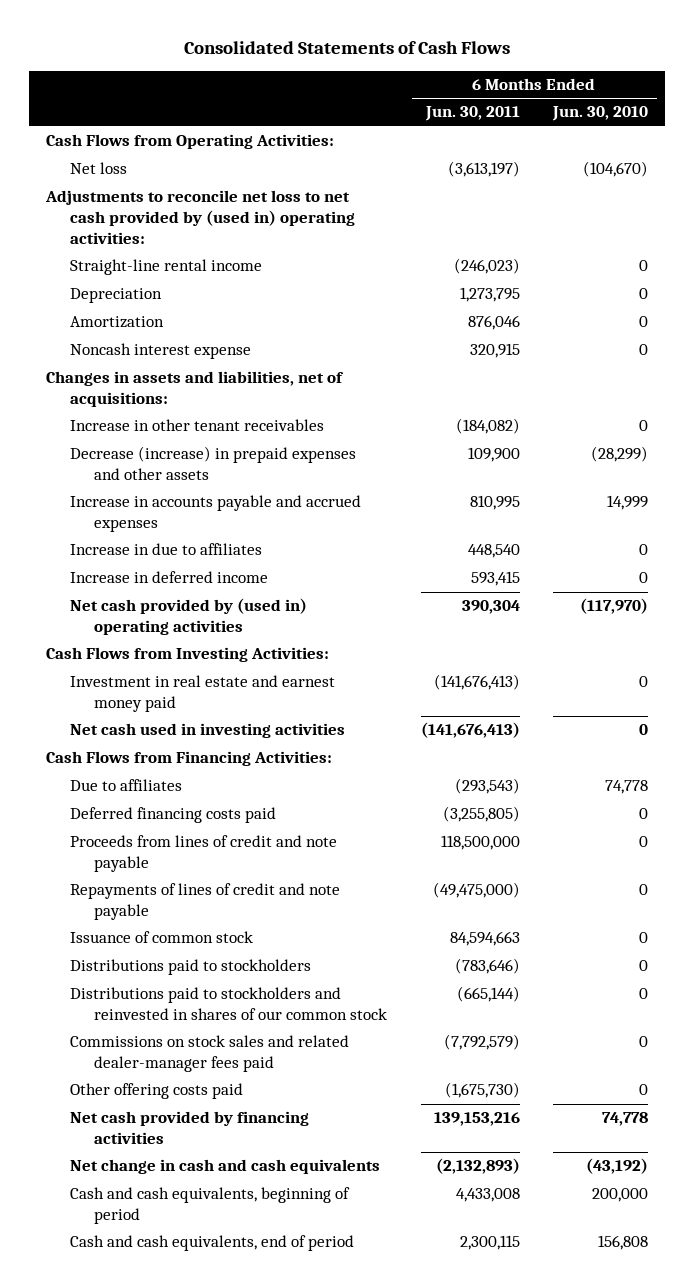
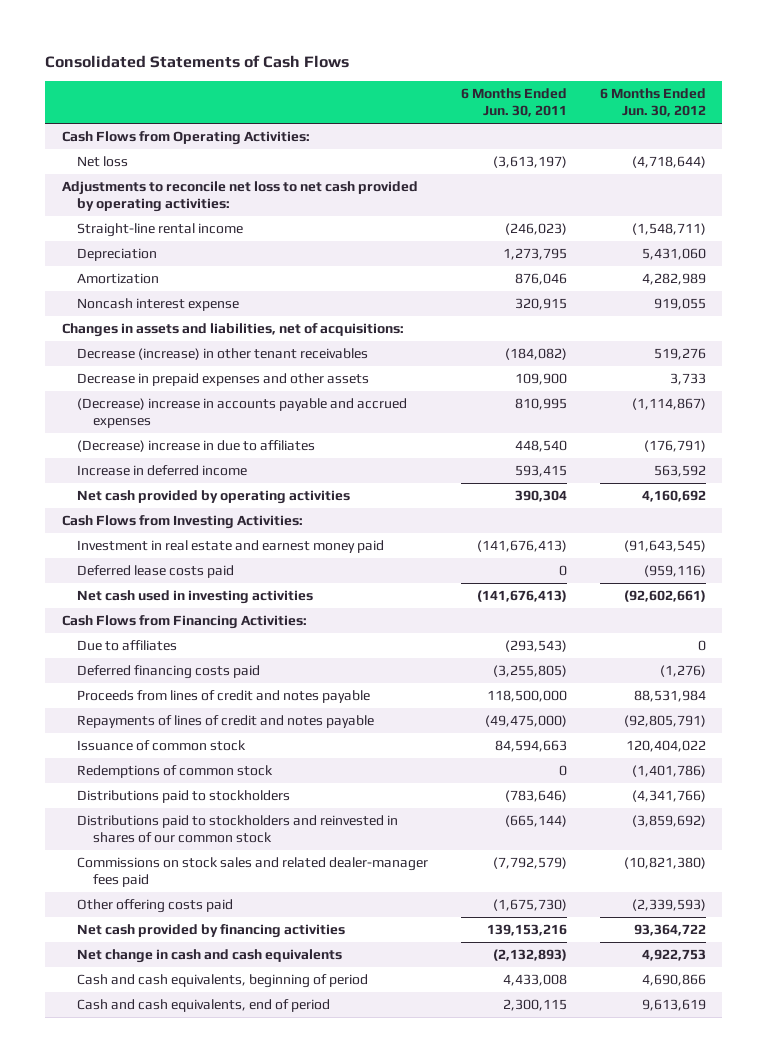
- | 6 Months Ended Jun. 30, 2011 | 6 Months Ended Jun. 30, 2010
+ | 6 Months Ended Jun. 30, 2011 | 6 Months Ended Jun. 30, 2012
- Adjustments to reconcile net loss to net cash provided by (used in) operating activities:
+ Adjustments to reconcile net loss to net cash provided by operating activities:
- Increase in other tenant receivables | (184,082) | 0
- Decrease (increase) in prepaid expenses and other assets | 109,900 | (28,299)
- Increase in accounts payable and accrued expenses | 810,995 | 14,999
- Increase in due to affiliates | 448,540 | 0
+ Decrease (increase) in other tenant receivables | (184,082) | 519,276
+ Decrease in prepaid expenses and other assets | 109,900 | 3,733
+ (Decrease) increase in accounts payable and accrued expenses | 810,995 | (1,114,867)
+ (Decrease) increase in due to affiliates | 448,540 | (176,791)
- Net cash provided by (used in) operating activities | 390,304 | (117,970)
+ Net cash provided by operating activities | 390,304 | 4,160,692
+ Deferred lease costs paid | 0 | (959,116)
- Proceeds from lines of credit and note payable | 118,500,000 | 0
- Repayments of lines of credit and note payable | (49,475,000) | 0
+ Proceeds from lines of credit and notes payable | 118,500,000 | 88,531,984
+ Repayments of lines of credit and notes payable | (49,475,000) | (92,805,791)
+ Redemptions of common stock | 0 | (1,401,786)

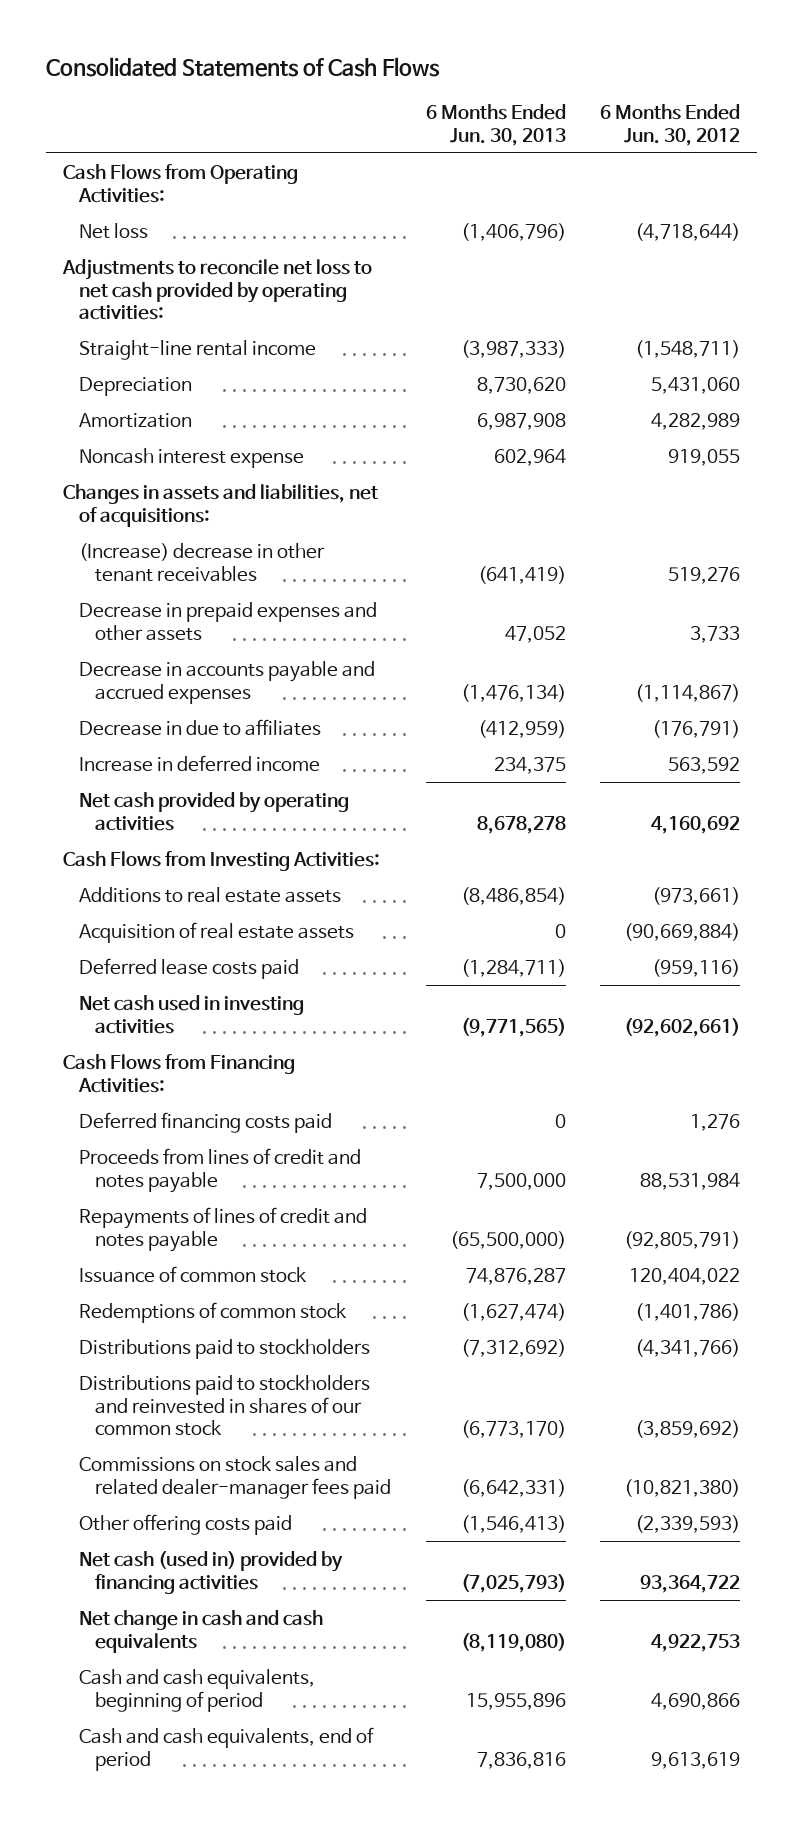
- | 6 Months Ended Jun. 30, 2011 | 6 Months Ended Jun. 30, 2012
+ | 6 Months Ended Jun. 30, 2013 | 6 Months Ended Jun. 30, 2012
- Decrease (increase) in other tenant receivables | (184,082) | 519,276
+ (Increase) decrease in other tenant receivables | (641,419) | 519,276
- (Decrease) increase in accounts payable and accrued expenses | 810,995 | (1,114,867)
- (Decrease) increase in due to affiliates | 448,540 | (176,791)
+ Decrease in accounts payable and accrued expenses | (1,476,134) | (1,114,867)
+ Decrease in due to affiliates | (412,959) | (176,791)
- Investment in real estate and earnest money paid | (141,676,413) | (91,643,545)
+ Additions to real estate assets | (8,486,854) | (973,661)
+ Acquisition of real estate assets | 0 | (90,669,884)
- Due to affiliates | (293,543) | 0
- Deferred financing costs paid | (3,255,805) | (1,276)
+ Deferred financing costs paid | 0 | 1,276
- Net cash provided by financing activities | 139,153,216 | 93,364,722
+ Net cash (used in) provided by financing activities | (7,025,793) | 93,364,722

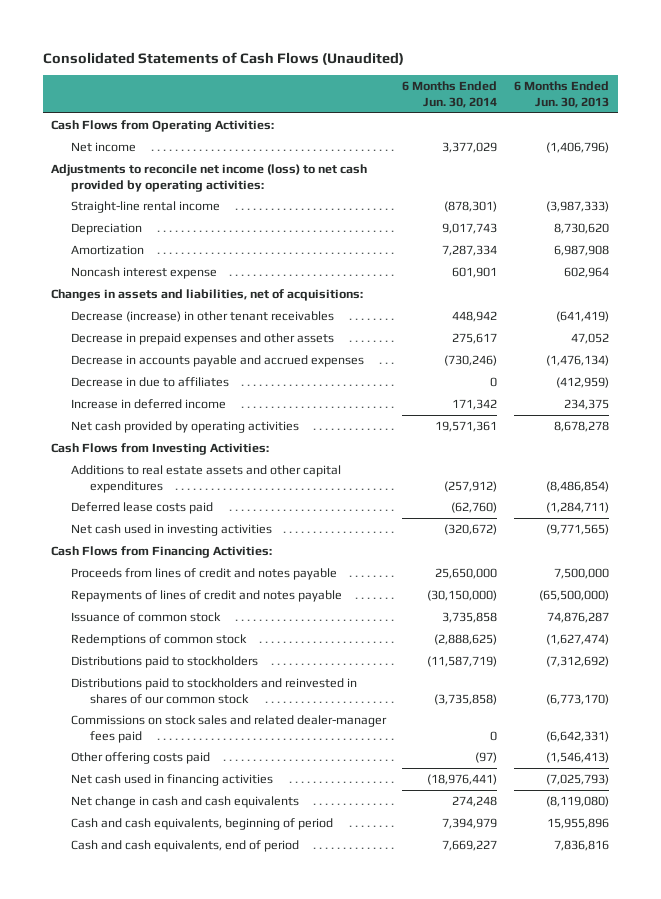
- Consolidated Statements of Cash Flows
+ Consolidated Statements of Cash Flows (Unaudited)
- | 6 Months Ended Jun. 30, 2013 | 6 Months Ended Jun. 30, 2012
+ | 6 Months Ended Jun. 30, 2014 | 6 Months Ended Jun. 30, 2013
- Net loss | (1,406,796) | (4,718,644)
- Adjustments to reconcile net loss to net cash provided by operating activities:
+ Net income | 3,377,029 | (1,406,796)
+ Adjustments to reconcile net income (loss) to net cash provided by operating activities:
- (Increase) decrease in other tenant receivables | (641,419) | 519,276
+ Decrease (increase) in other tenant receivables | 448,942 | (641,419)
- Additions to real estate assets | (8,486,854) | (973,661)
- Acquisition of real estate assets | 0 | (90,669,884)
+ Additions to real estate assets and other capital expenditures | (257,912) | (8,486,854)
- Deferred financing costs paid | 0 | 1,276
- Net cash (used in) provided by financing activities | (7,025,793) | 93,364,722
+ Net cash used in financing activities | (18,976,441) | (7,025,793)

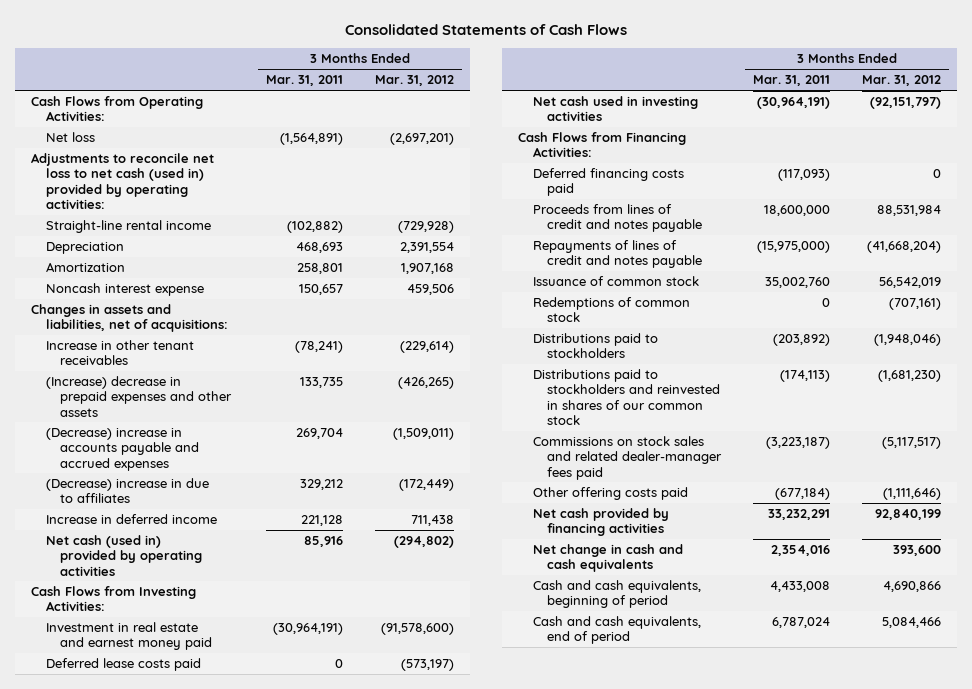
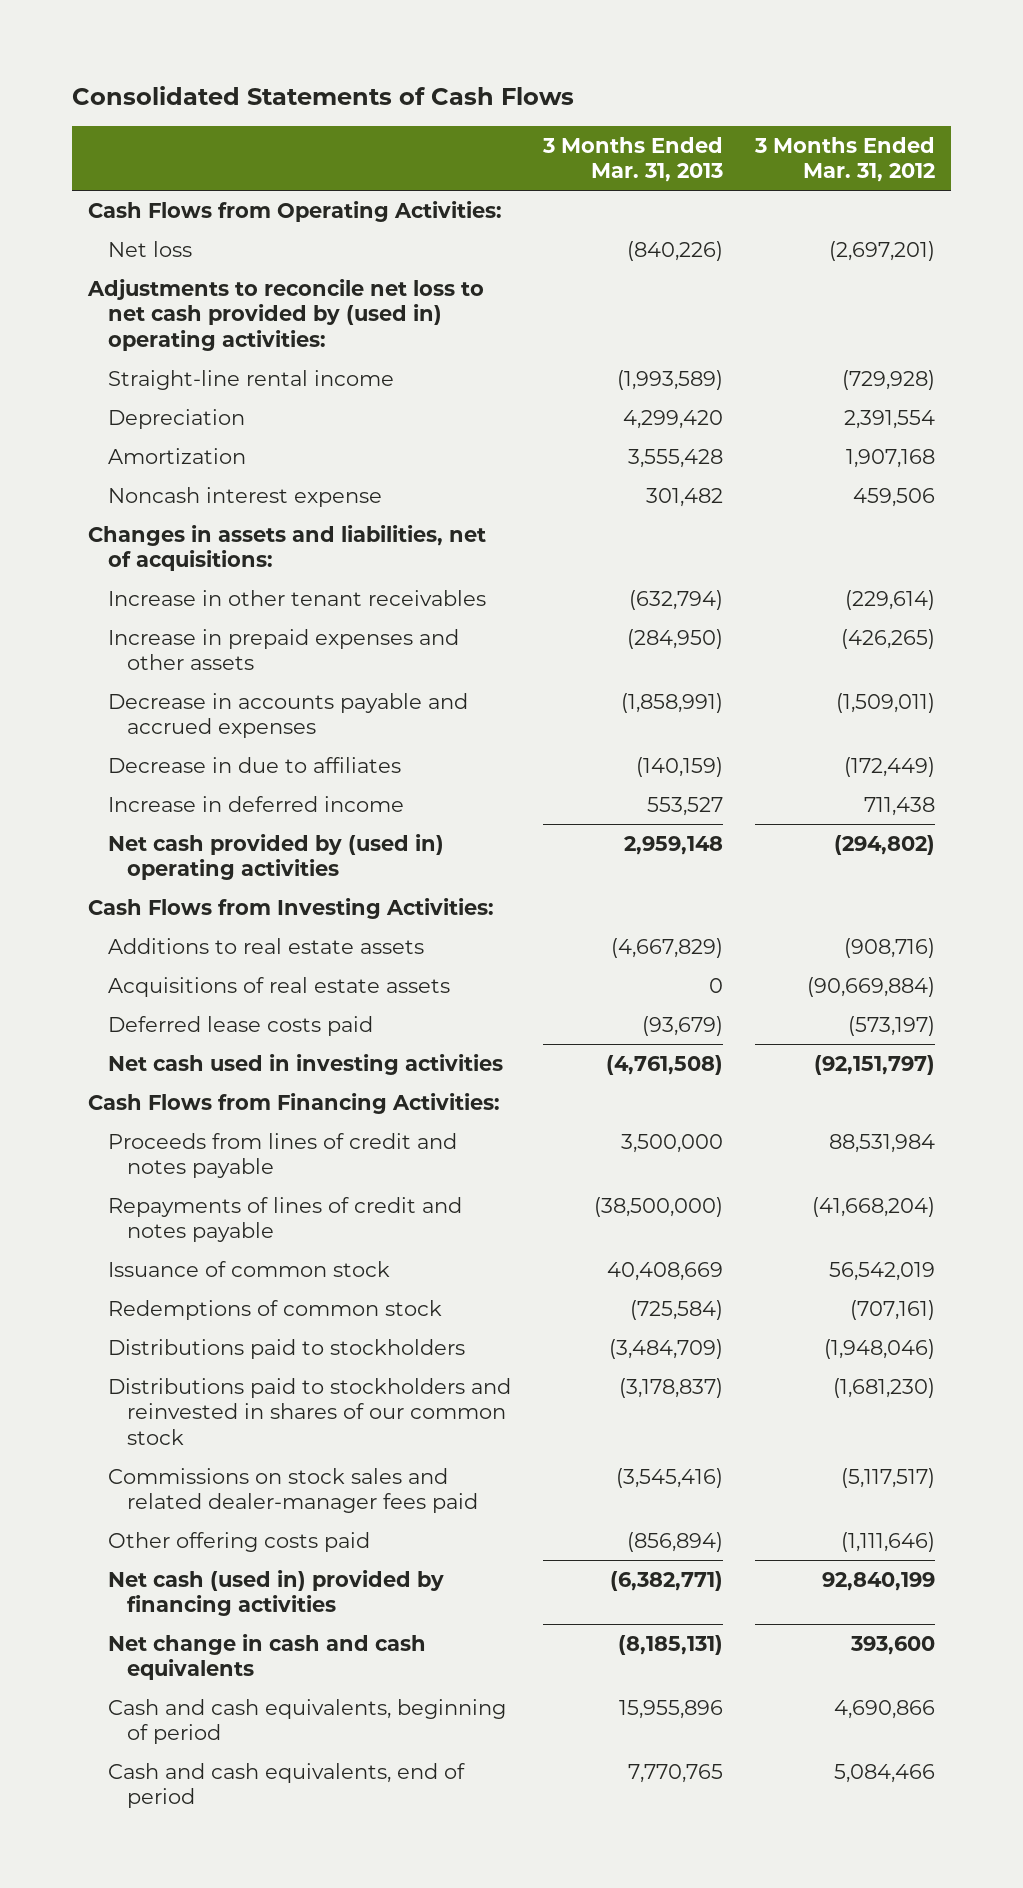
- | 3 Months Ended Mar. 31, 2011 | 3 Months Ended Mar. 31, 2012
+ | 3 Months Ended Mar. 31, 2013 | 3 Months Ended Mar. 31, 2012
- Adjustments to reconcile net loss to net cash (used in) provided by operating activities:
+ Adjustments to reconcile net loss to net cash provided by (used in) operating activities:
- (Increase) decrease in prepaid expenses and other assets | 133,735 | (426,265)
- (Decrease) increase in accounts payable and accrued expenses | 269,704 | (1,509,011)
- (Decrease) increase in due to affiliates | 329,212 | (172,449)
+ Increase in prepaid expenses and other assets | (284,950) | (426,265)
+ Decrease in accounts payable and accrued expenses | (1,858,991) | (1,509,011)
+ Decrease in due to affiliates | (140,159) | (172,449)
- Net cash (used in) provided by operating activities | 85,916 | (294,802)
+ Net cash provided by (used in) operating activities | 2,959,148 | (294,802)
- Investment in real estate and earnest money paid | (30,964,191) | (91,578,600)
+ Additions to real estate assets | (4,667,829) | (908,716)
+ Acquisitions of real estate assets | 0 | (90,669,884)
- Deferred financing costs paid | (117,093) | 0
- Net cash provided by financing activities | 33,232,291 | 92,840,199
+ Net cash (used in) provided by financing activities | (6,382,771) | 92,840,199

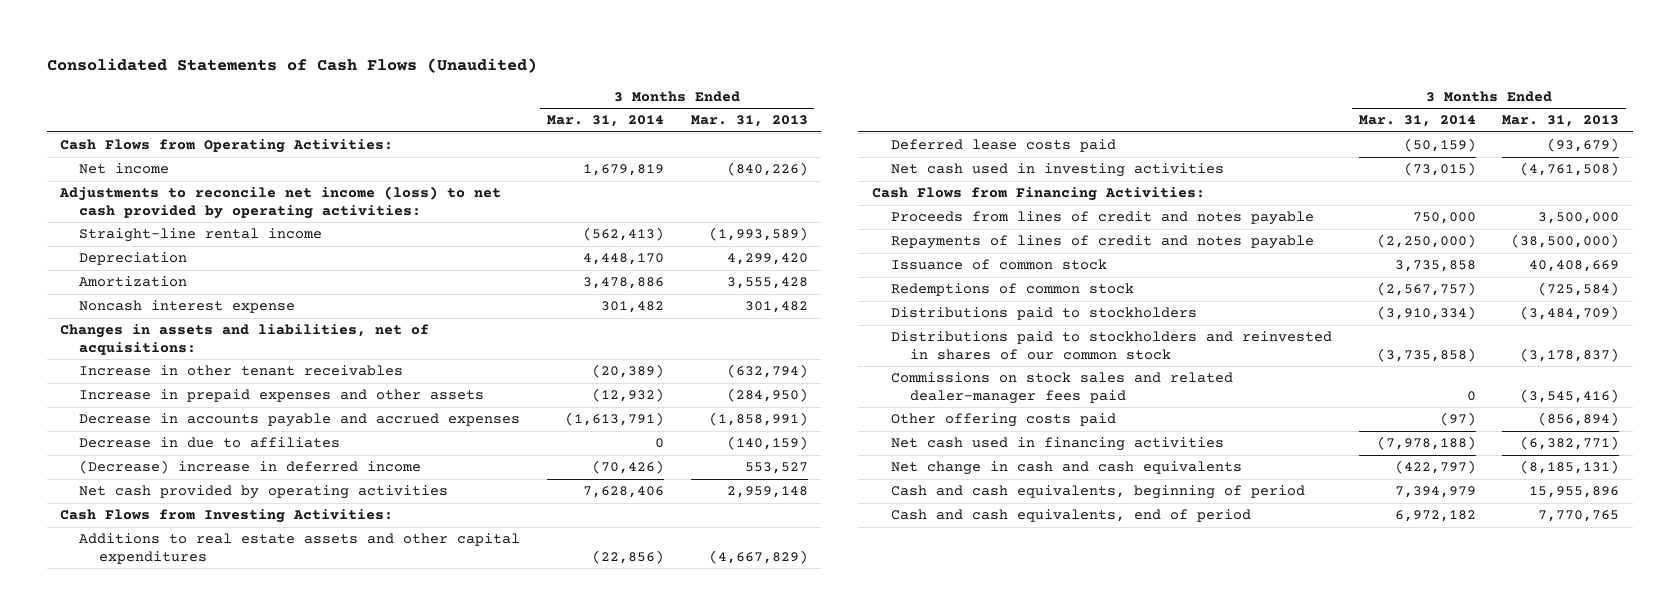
- Consolidated Statements of Cash Flows
+ Consolidated Statements of Cash Flows (Unaudited)
- | 3 Months Ended Mar. 31, 2013 | 3 Months Ended Mar. 31, 2012
+ | 3 Months Ended Mar. 31, 2014 | 3 Months Ended Mar. 31, 2013
- Net loss | (840,226) | (2,697,201)
- Adjustments to reconcile net loss to net cash provided by (used in) operating activities:
+ Net income | 1,679,819 | (840,226)
+ Adjustments to reconcile net income (loss) to net cash provided by operating activities:
- Increase in deferred income | 553,527 | 711,438
- Net cash provided by (used in) operating activities | 2,959,148 | (294,802)
+ (Decrease) increase in deferred income | (70,426) | 553,527
+ Net cash provided by operating activities | 7,628,406 | 2,959,148
- Additions to real estate assets | (4,667,829) | (908,716)
- Acquisitions of real estate assets | 0 | (90,669,884)
+ Additions to real estate assets and other capital expenditures | (22,856) | (4,667,829)
- Net cash (used in) provided by financing activities | (6,382,771) | 92,840,199
+ Net cash used in financing activities | (7,978,188) | (6,382,771)

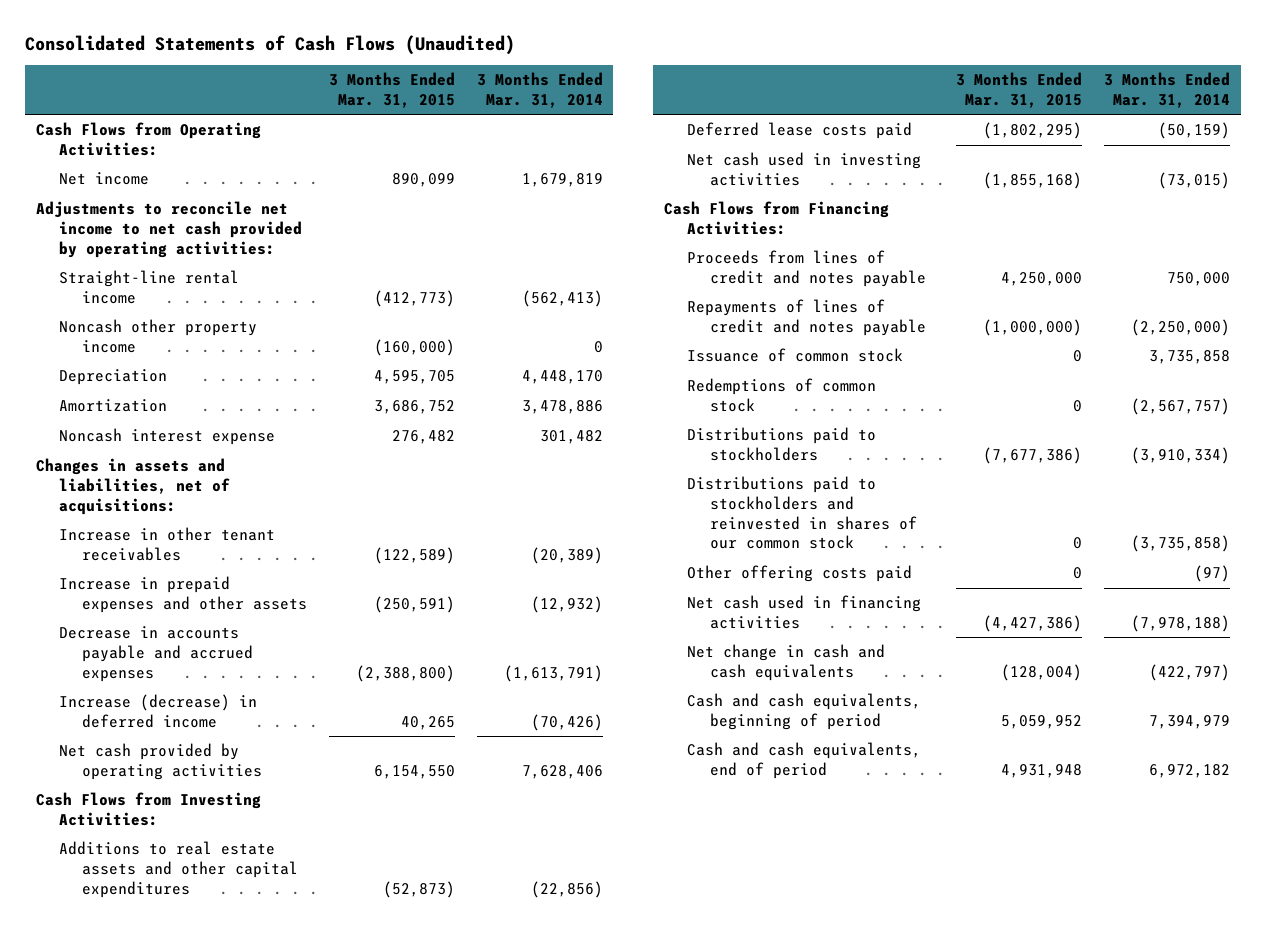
- | 3 Months Ended Mar. 31, 2014 | 3 Months Ended Mar. 31, 2013
+ | 3 Months Ended Mar. 31, 2015 | 3 Months Ended Mar. 31, 2014
- Adjustments to reconcile net income (loss) to net cash provided by operating activities:
+ Adjustments to reconcile net income to net cash provided by operating activities:
+ Noncash other property income | (160,000) | 0
- Decrease in due to affiliates | 0 | (140,159)
- (Decrease) increase in deferred income | (70,426) | 553,527
+ Increase (decrease) in deferred income | 40,265 | (70,426)
- Commissions on stock sales and related dealer-manager fees paid | 0 | (3,545,416)

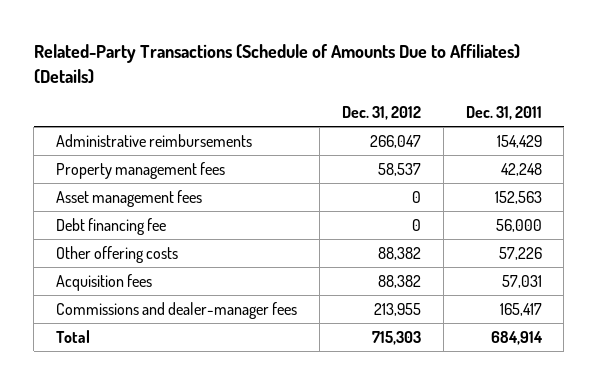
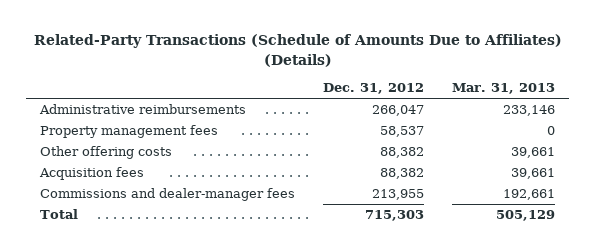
- | Dec. 31, 2012 | Dec. 31, 2011
+ | Dec. 31, 2012 | Mar. 31, 2013
- Asset management fees | 0 | 152,563
- Debt financing fee | 0 | 56,000

